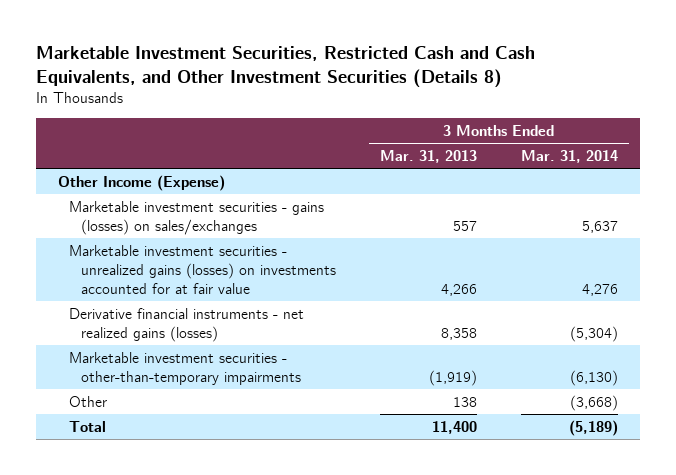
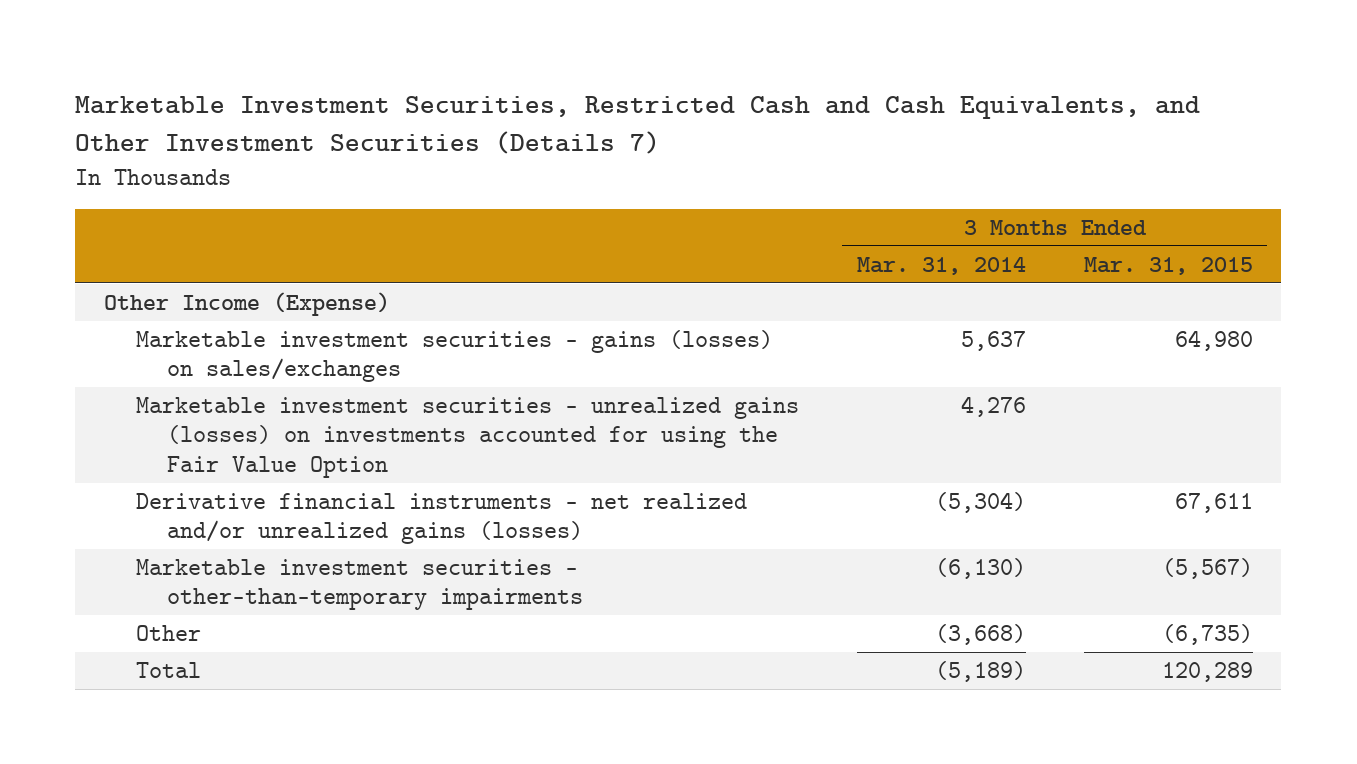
- Marketable Investment Securities, Restricted Cash and Cash Equivalents, and Other Investment Securities (Details 8)
+ Marketable Investment Securities, Restricted Cash and Cash Equivalents, and Other Investment Securities (Details 7)
- | 3 Months Ended Mar. 31, 2013 | 3 Months Ended Mar. 31, 2014
+ | 3 Months Ended Mar. 31, 2014 | 3 Months Ended Mar. 31, 2015
- Marketable investment securities - unrealized gains (losses) on investments accounted for at fair value | 4,266 | 4,276
- Derivative financial instruments - net realized gains (losses) | 8,358 | (5,304)
+ Marketable investment securities - unrealized gains (losses) on investments accounted for using the Fair Value Option | 4,276 |
+ Derivative financial instruments - net realized and/or unrealized gains (losses) | (5,304) | 67,611

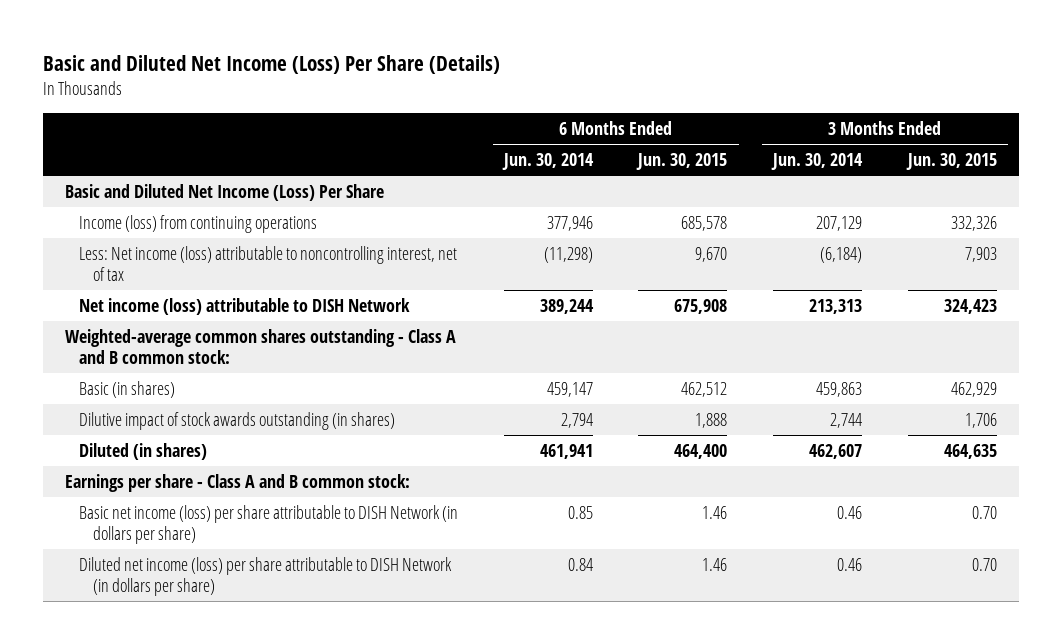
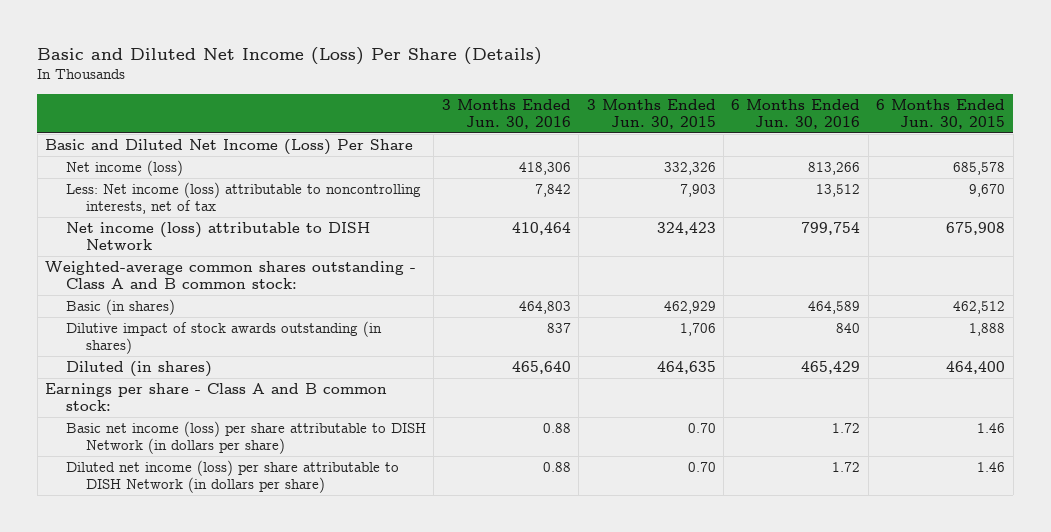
- | 6 Months Ended Jun. 30, 2014 | 6 Months Ended Jun. 30, 2015 | 3 Months Ended Jun. 30, 2014 | 3 Months Ended Jun. 30, 2015
+ | 3 Months Ended Jun. 30, 2016 | 3 Months Ended Jun. 30, 2015 | 6 Months Ended Jun. 30, 2016 | 6 Months Ended Jun. 30, 2015
- Income (loss) from continuing operations | 377,946 | 685,578 | 207,129 | 332,326
- Less: Net income (loss) attributable to noncontrolling interest, net of tax | (11,298) | 9,670 | (6,184) | 7,903
+ Net income (loss) | 418,306 | 332,326 | 813,266 | 685,578
+ Less: Net income (loss) attributable to noncontrolling interests, net of tax | 7,842 | 7,903 | 13,512 | 9,670

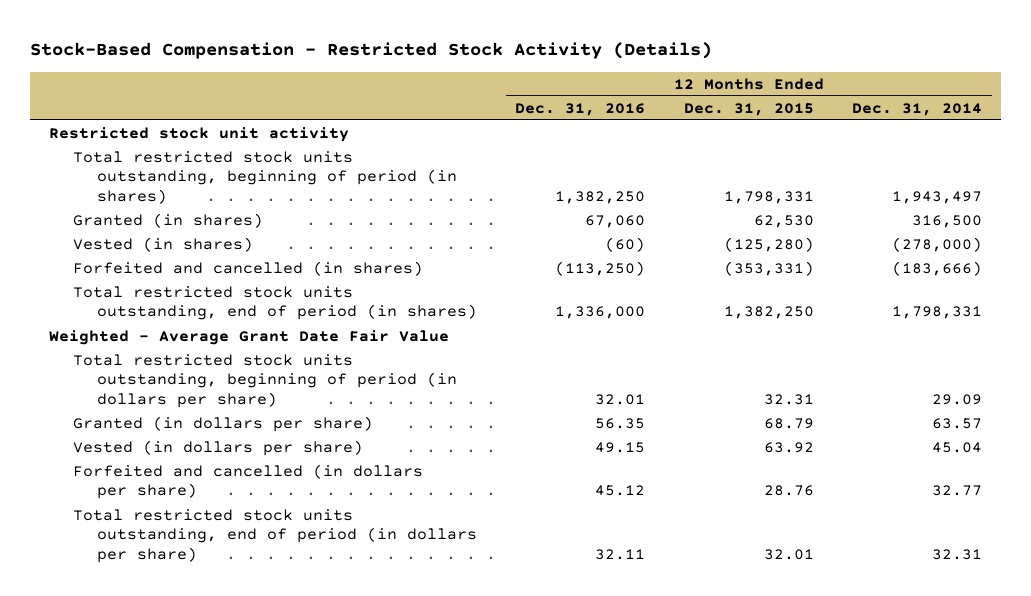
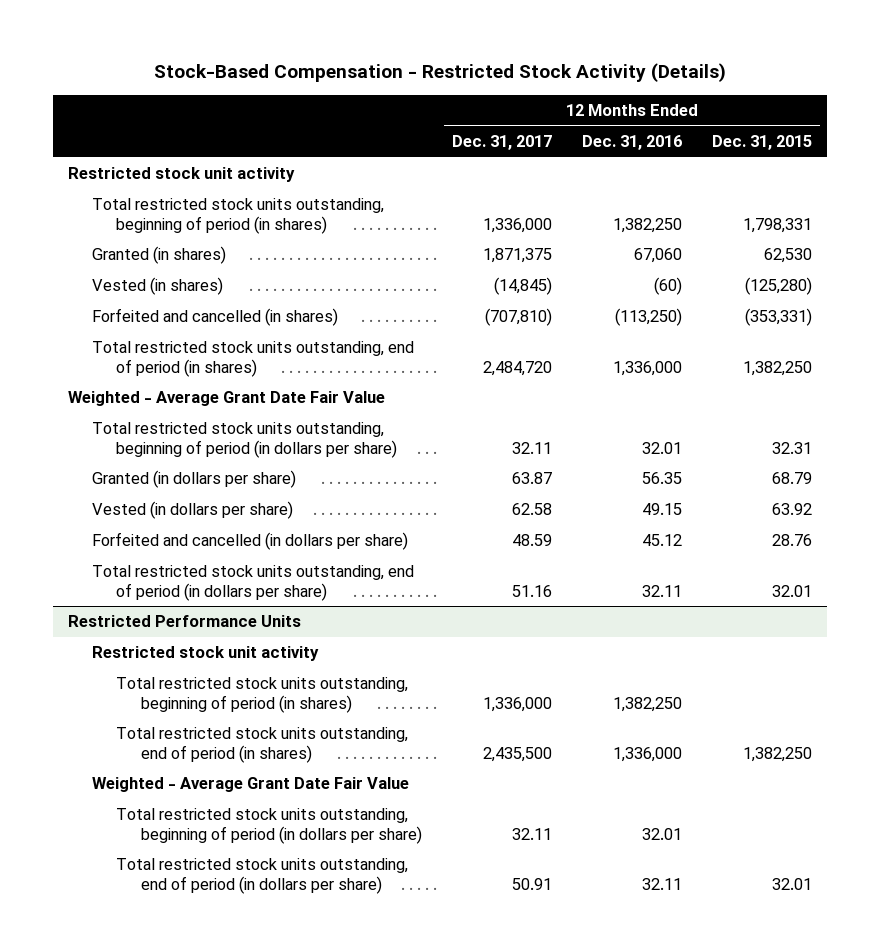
- | 12 Months Ended Dec. 31, 2016 | 12 Months Ended Dec. 31, 2015 | 12 Months Ended Dec. 31, 2014
+ | 12 Months Ended Dec. 31, 2017 | 12 Months Ended Dec. 31, 2016 | 12 Months Ended Dec. 31, 2015
+ Restricted Performance Units
+ Restricted stock unit activity
+ Total restricted stock units outstanding, beginning of period (in shares) | 1,336,000 | 1,382,250 |
+ Total restricted stock units outstanding, end of period (in shares) | 2,435,500 | 1,336,000 | 1,382,250
+ Weighted - Average Grant Date Fair Value
+ Total restricted stock units outstanding, beginning of period (in dollars per share) | 32.11 | 32.01 |
+ Total restricted stock units outstanding, end of period (in dollars per share) | 50.91 | 32.11 | 32.01

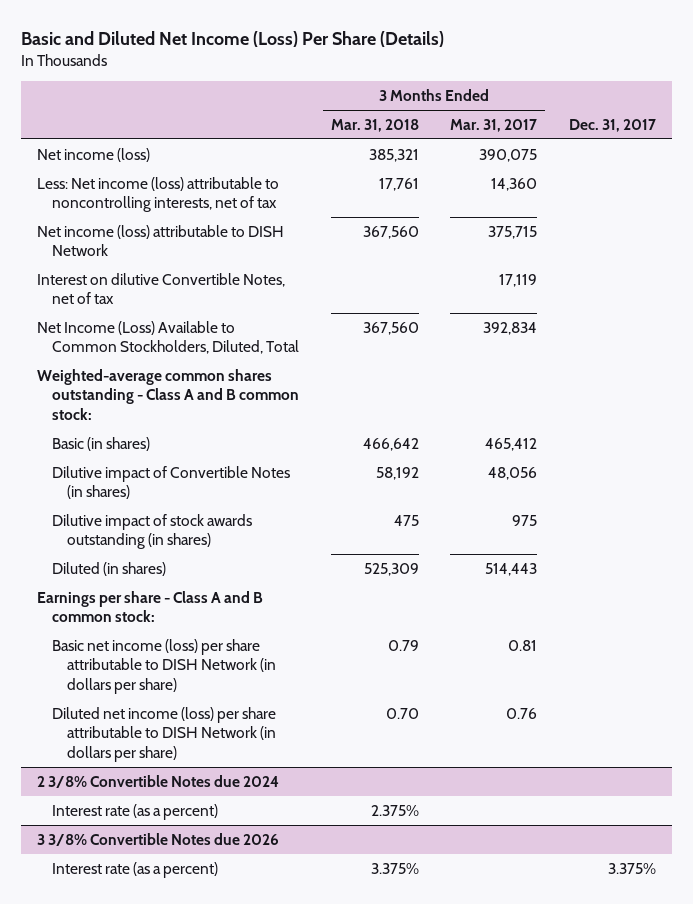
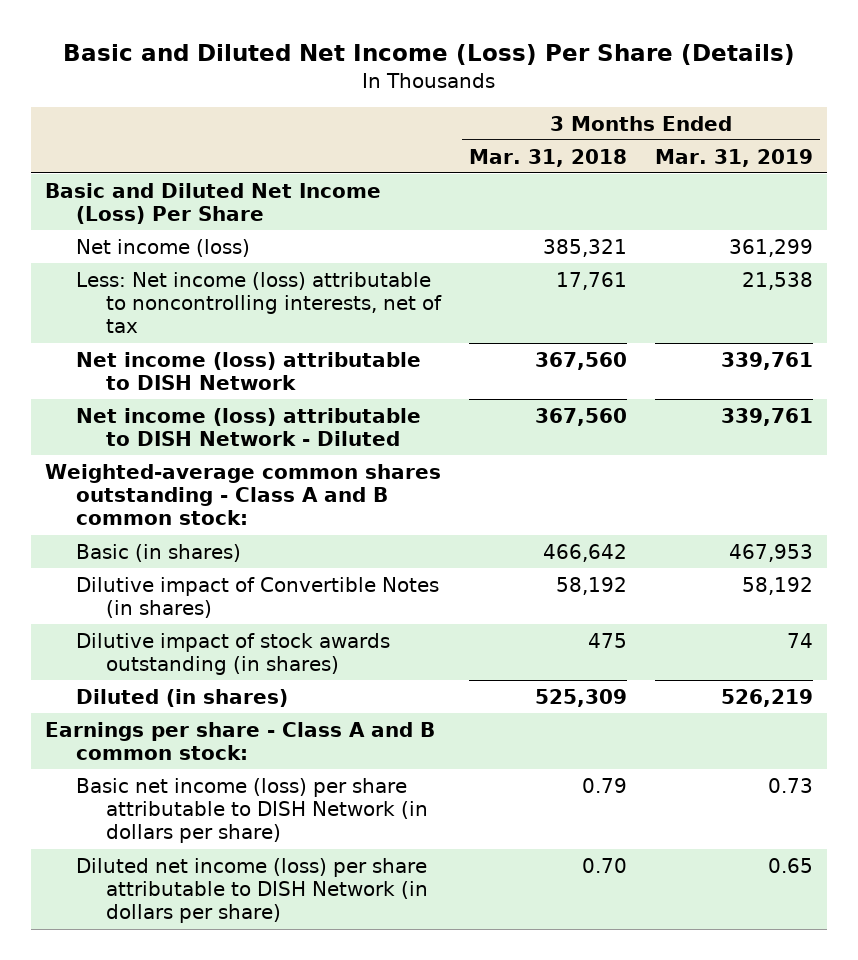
- | 3 Months Ended Mar. 31, 2018 | 3 Months Ended Mar. 31, 2017 | Dec. 31, 2017
+ | 3 Months Ended Mar. 31, 2018 | 3 Months Ended Mar. 31, 2019
+ Basic and Diluted Net Income (Loss) Per Share
- Interest on dilutive Convertible Notes, net of tax | | 17,119 |
- Net Income (Loss) Available to Common Stockholders, Diluted, Total | 367,560 | 392,834 |
+ Net income (loss) attributable to DISH Network - Diluted | 367,560 | 339,761
- 2 3/8% Convertible Notes due 2024
- Interest rate (as a percent) | 2.375% | |
- 3 3/8% Convertible Notes due 2026
- Interest rate (as a percent) | 3.375% | | 3.375%

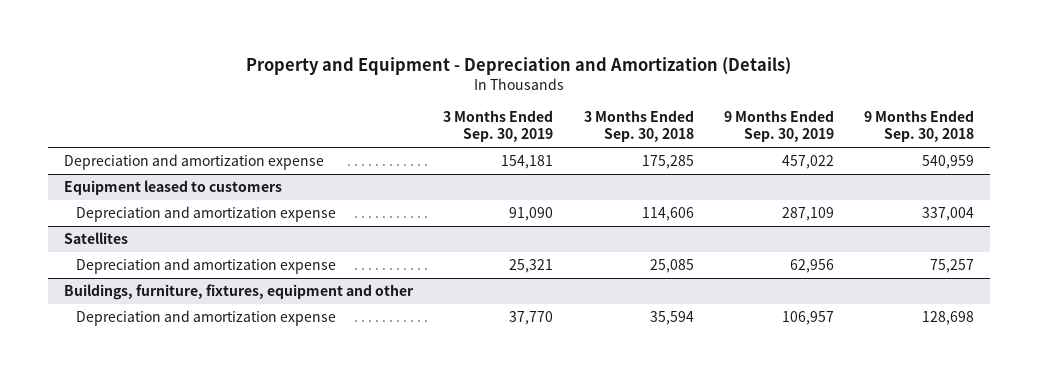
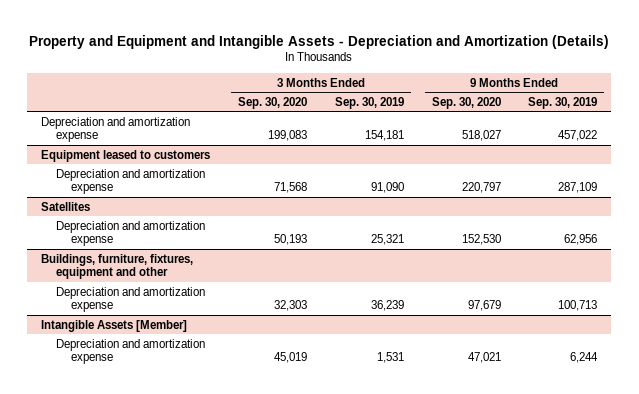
- Property and Equipment - Depreciation and Amortization (Details)
+ Property and Equipment and Intangible Assets - Depreciation and Amortization (Details)
- | 3 Months Ended Sep. 30, 2019 | 3 Months Ended Sep. 30, 2018 | 9 Months Ended Sep. 30, 2019 | 9 Months Ended Sep. 30, 2018
+ | 3 Months Ended Sep. 30, 2020 | 3 Months Ended Sep. 30, 2019 | 9 Months Ended Sep. 30, 2020 | 9 Months Ended Sep. 30, 2019
@ Buildings, furniture, fixtures, equipment and other
- Depreciation and amortization expense | 37,770 | 35,594 | 106,957 | 128,698
+ Depreciation and amortization expense | 32,303 | 36,239 | 97,679 | 100,713
+ Intangible Assets [Member]
+ Depreciation and amortization expense | 45,019 | 1,531 | 47,021 | 6,244

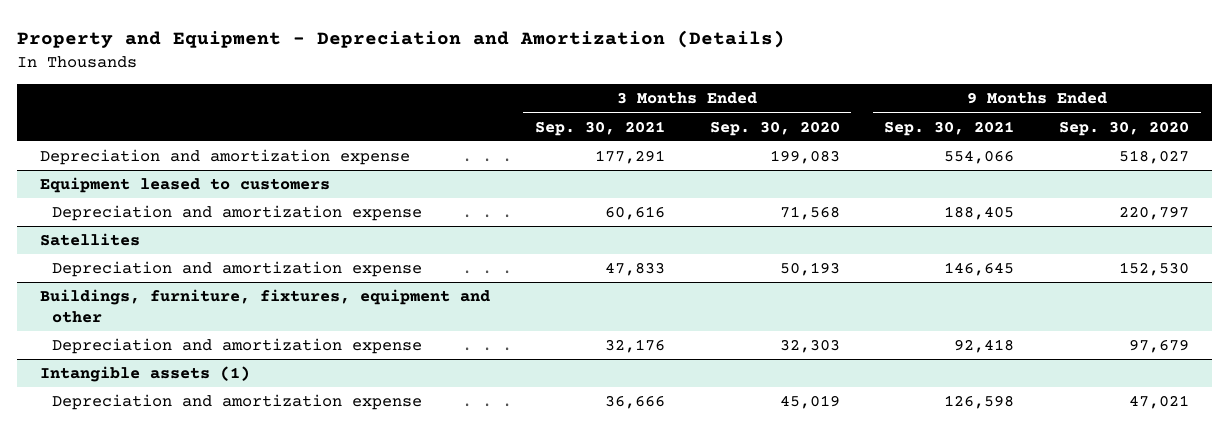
- Property and Equipment and Intangible Assets - Depreciation and Amortization (Details)
+ Property and Equipment - Depreciation and Amortization (Details)
- | 3 Months Ended Sep. 30, 2020 | 3 Months Ended Sep. 30, 2019 | 9 Months Ended Sep. 30, 2020 | 9 Months Ended Sep. 30, 2019
+ | 3 Months Ended Sep. 30, 2021 | 3 Months Ended Sep. 30, 2020 | 9 Months Ended Sep. 30, 2021 | 9 Months Ended Sep. 30, 2020
- Intangible Assets [Member]
+ Intangible assets (1)

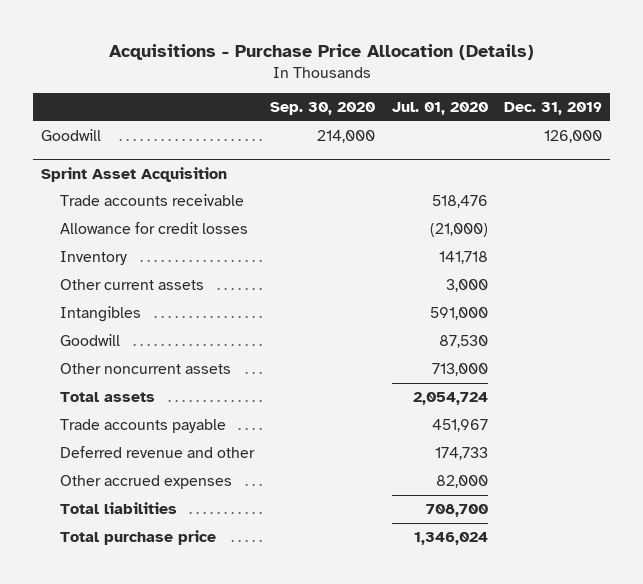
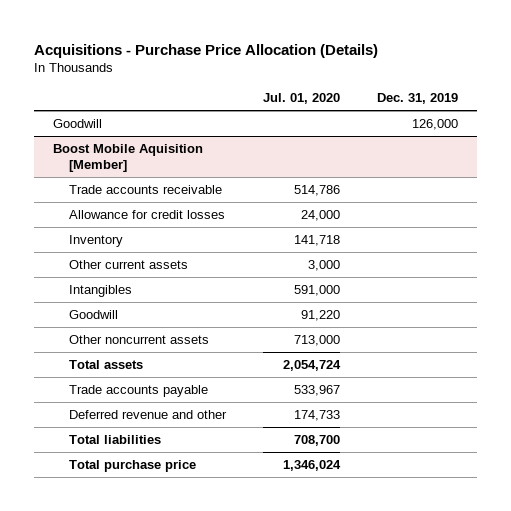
- | Sep. 30, 2020 | Jul. 01, 2020 | Dec. 31, 2019
+ | Jul. 01, 2020 | Dec. 31, 2019
- Sprint Asset Acquisition
- Trade accounts receivable | | 518,476 |
- Allowance for credit losses | | (21,000) |
+ Boost Mobile Aquisition [Member]
+ Trade accounts receivable | 514,786 |
+ Allowance for credit losses | 24,000 |
- Goodwill | | 87,530 |
+ Goodwill | 91,220 |
- Trade accounts payable | | 451,967 |
+ Trade accounts payable | 533,967 |
- Other accrued expenses | | 82,000 |

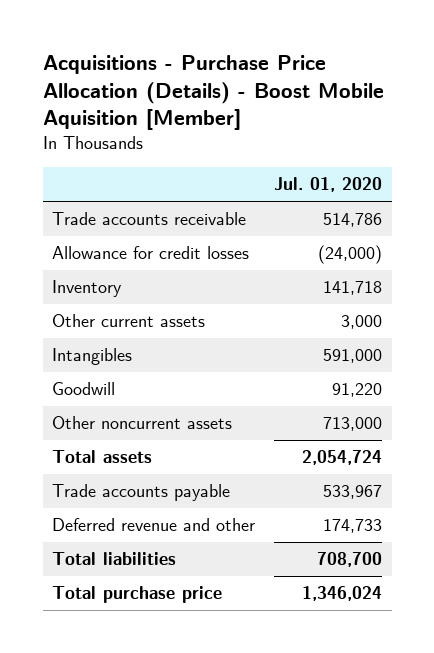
- Acquisitions - Purchase Price Allocation (Details)
+ Acquisitions - Purchase Price Allocation (Details) - Boost Mobile Aquisition [Member]
- | Jul. 01, 2020 | Dec. 31, 2019
+ | Jul. 01, 2020
- Goodwill | | 126,000
- Boost Mobile Aquisition [Member]
- Allowance for credit losses | 24,000 |
+ Allowance for credit losses | (24,000)

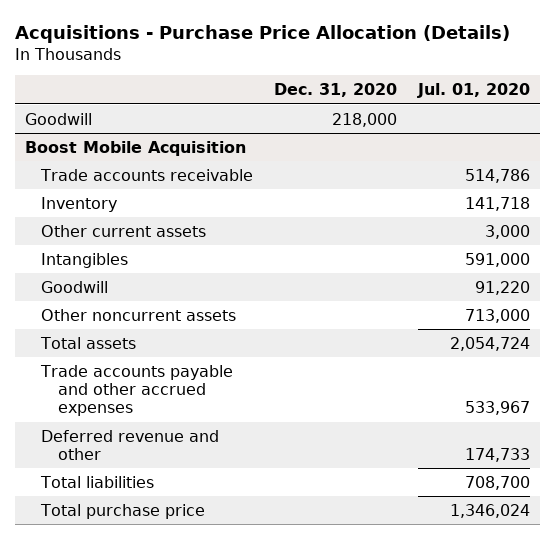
- Acquisitions - Purchase Price Allocation (Details) - Boost Mobile Aquisition [Member]
+ Acquisitions - Purchase Price Allocation (Details)
- | Jul. 01, 2020
+ | Dec. 31, 2020 | Jul. 01, 2020
+ Goodwill | 218,000 |
+ Boost Mobile Acquisition
- Allowance for credit losses | (24,000)
- Trade accounts payable | 533,967
+ Trade accounts payable and other accrued expenses | | 533,967

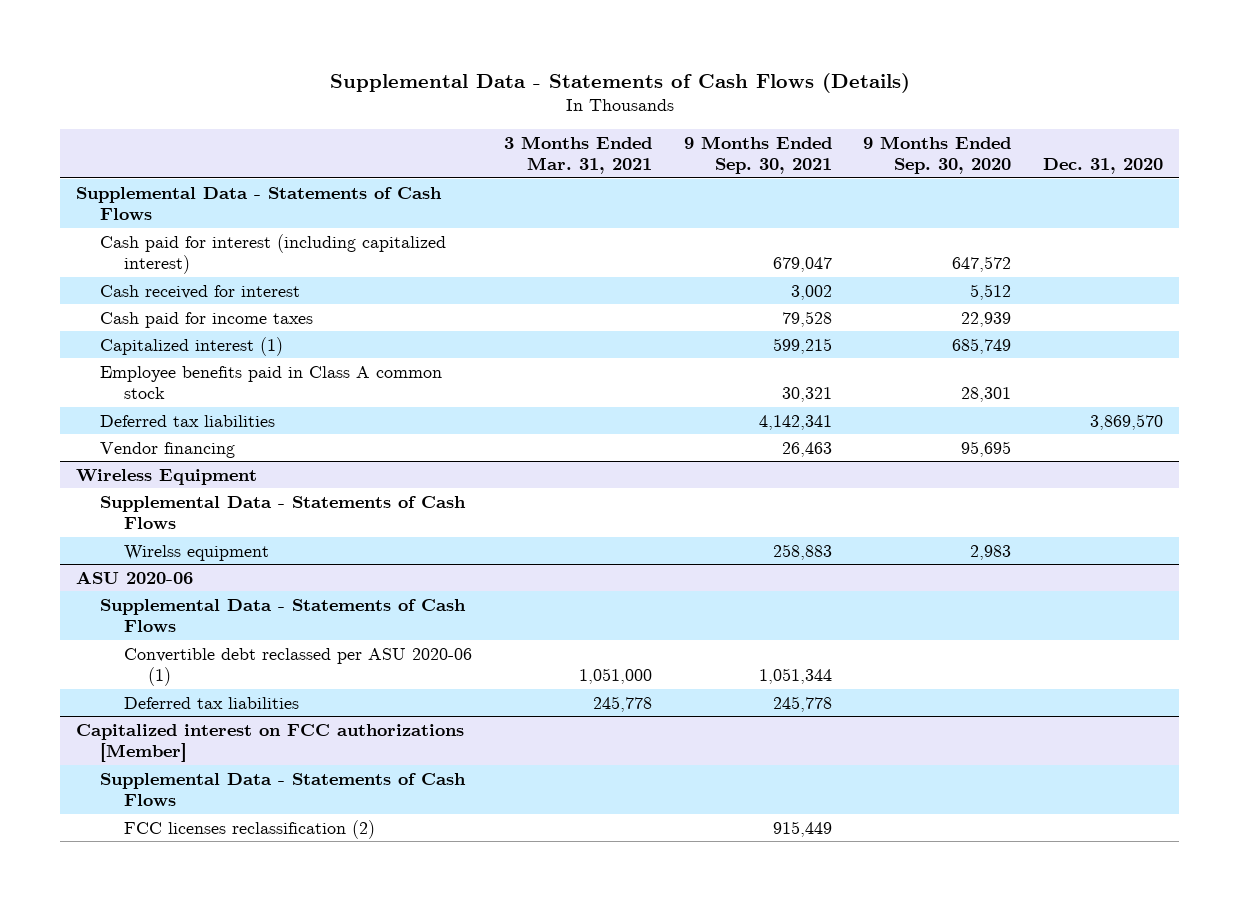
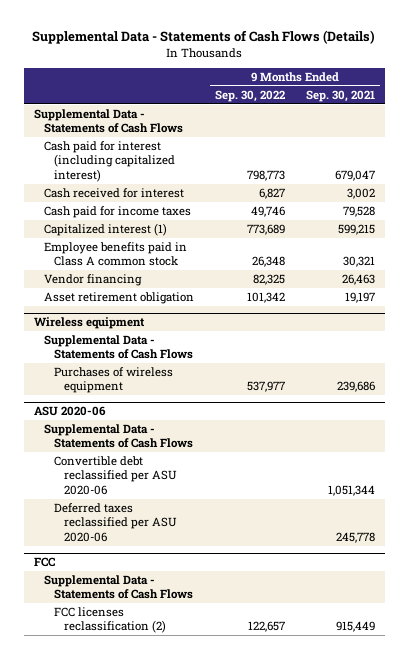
- | 3 Months Ended Mar. 31, 2021 | 9 Months Ended Sep. 30, 2021 | 9 Months Ended Sep. 30, 2020 | Dec. 31, 2020
+ | 9 Months Ended Sep. 30, 2022 | 9 Months Ended Sep. 30, 2021
- Deferred tax liabilities | | 4,142,341 | | 3,869,570
- Wireless Equipment
+ Asset retirement obligation | 101,342 | 19,197
+ Wireless equipment
- Wirelss equipment | | 258,883 | 2,983 |
+ Purchases of wireless equipment | 537,977 | 239,686
@ ASU 2020-06
- Convertible debt reclassed per ASU 2020-06 (1) | 1,051,000 | 1,051,344 | |
- Deferred tax liabilities | 245,778 | 245,778 | |
- Capitalized interest on FCC authorizations [Member]
@ ASU 2020-06
+ Convertible debt reclassified per ASU 2020-06 | | 1,051,344
+ Deferred taxes reclassified per ASU 2020-06 | | 245,778
+ FCC

